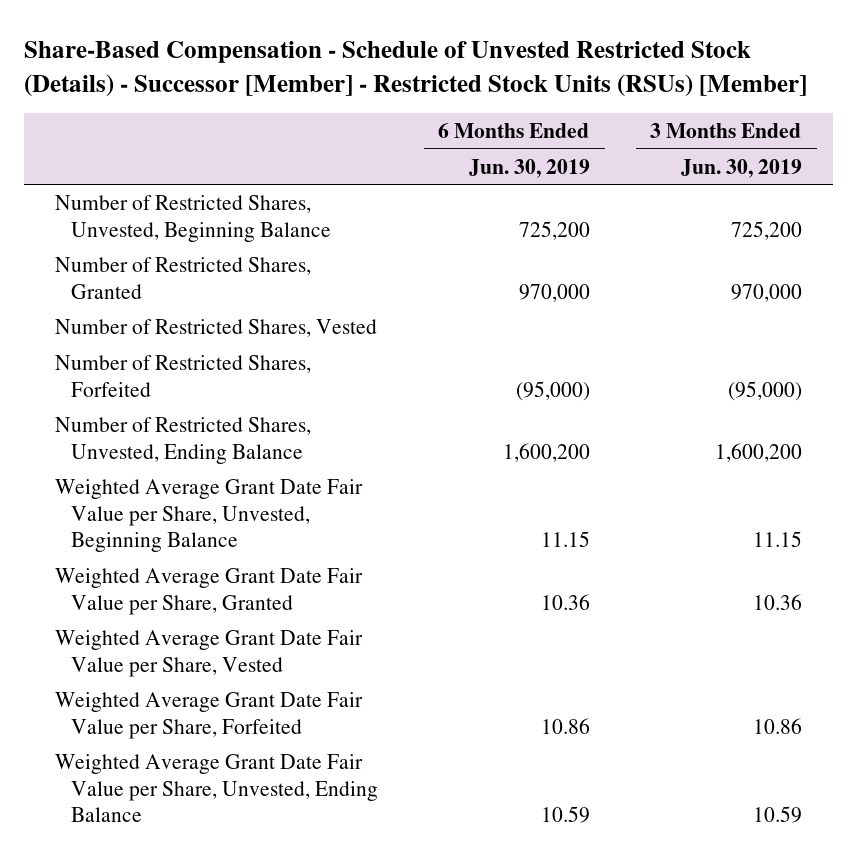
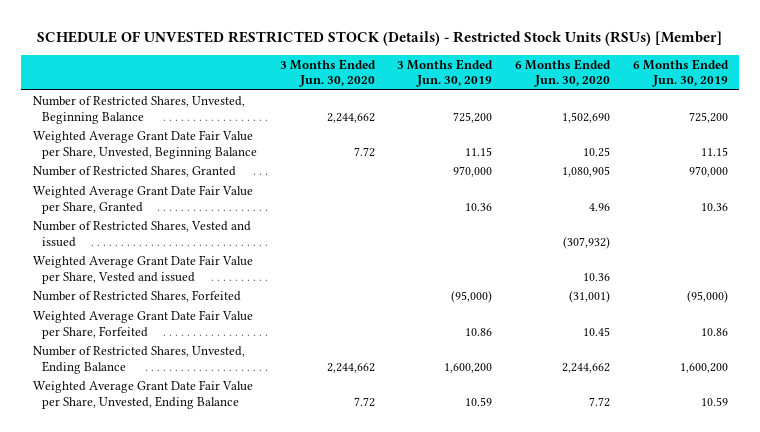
- Share-Based Compensation - Schedule of Unvested Restricted Stock (Details) - Successor [Member] - Restricted Stock Units (RSUs) [Member]
+ SCHEDULE OF UNVESTED RESTRICTED STOCK (Details) - Restricted Stock Units (RSUs) [Member]
- | 6 Months Ended Jun. 30, 2019 | 3 Months Ended Jun. 30, 2019
+ | 3 Months Ended Jun. 30, 2020 | 3 Months Ended Jun. 30, 2019 | 6 Months Ended Jun. 30, 2020 | 6 Months Ended Jun. 30, 2019
- Number of Restricted Shares, Vested
moved down: Number of Restricted Shares, Granted | | 970,000 | 1,080,905 | 970,000
- Weighted Average Grant Date Fair Value per Share, Vested
+ Number of Restricted Shares, Vested and issued | | | (307,932) |
+ Weighted Average Grant Date Fair Value per Share, Vested and issued | | | 10.36 |
moved down: Number of Restricted Shares, Forfeited | | (95,000) | (31,001) | (95,000)
moved down: Number of Restricted Shares, Unvested, Ending Balance | 2,244,662 | 1,600,200 | 2,244,662 | 1,600,200

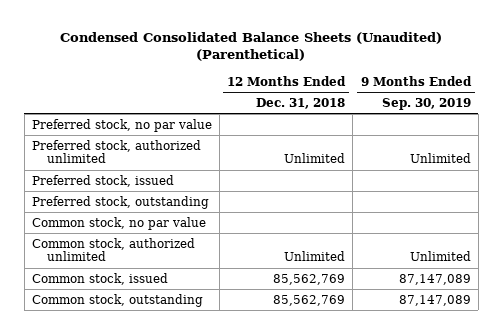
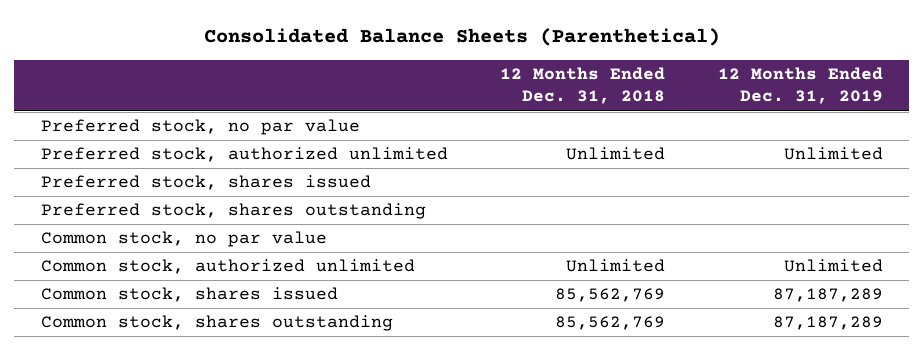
- Condensed Consolidated Balance Sheets (Unaudited) (Parenthetical)
+ Consolidated Balance Sheets (Parenthetical)
- | 12 Months Ended Dec. 31, 2018 | 9 Months Ended Sep. 30, 2019
+ | 12 Months Ended Dec. 31, 2018 | 12 Months Ended Dec. 31, 2019
- Preferred stock, issued
- Preferred stock, outstanding
+ Preferred stock, shares issued
+ Preferred stock, shares outstanding
- Common stock, issued | 85,562,769 | 87,147,089
- Common stock, outstanding | 85,562,769 | 87,147,089
+ Common stock, shares issued | 85,562,769 | 87,187,289
+ Common stock, shares outstanding | 85,562,769 | 87,187,289

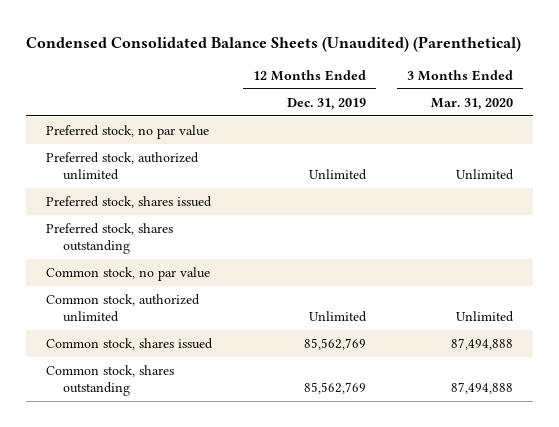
- Consolidated Balance Sheets (Parenthetical)
+ Condensed Consolidated Balance Sheets (Unaudited) (Parenthetical)
- | 12 Months Ended Dec. 31, 2018 | 12 Months Ended Dec. 31, 2019
+ | 12 Months Ended Dec. 31, 2019 | 3 Months Ended Mar. 31, 2020
- Common stock, shares issued | 85,562,769 | 87,187,289
- Common stock, shares outstanding | 85,562,769 | 87,187,289
+ Common stock, shares issued | 85,562,769 | 87,494,888
+ Common stock, shares outstanding | 85,562,769 | 87,494,888

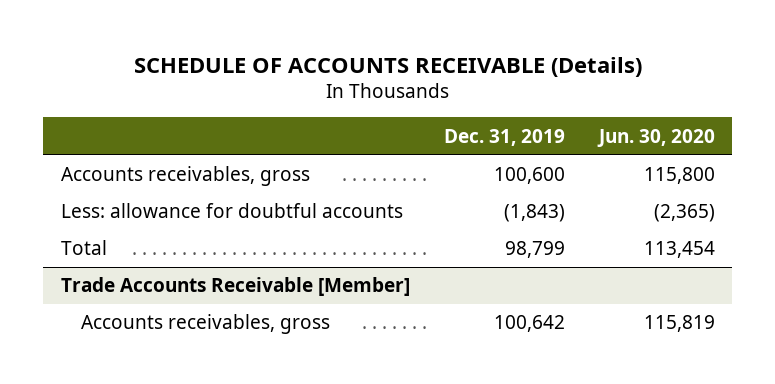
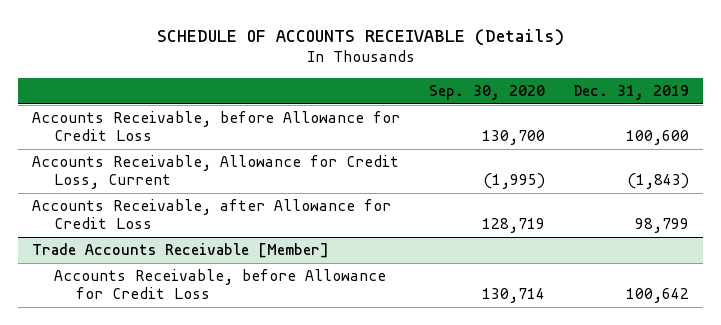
- | Dec. 31, 2019 | Jun. 30, 2020
+ | Sep. 30, 2020 | Dec. 31, 2019
- Accounts receivables, gross | 100,600 | 115,800
- Less: allowance for doubtful accounts | (1,843) | (2,365)
- Total | 98,799 | 113,454
+ Accounts Receivable, before Allowance for Credit Loss | 130,700 | 100,600
+ Accounts Receivable, Allowance for Credit Loss, Current | (1,995) | (1,843)
+ Accounts Receivable, after Allowance for Credit Loss | 128,719 | 98,799
@ Trade Accounts Receivable [Member]
- Accounts receivables, gross | 100,642 | 115,819
+ Accounts Receivable, before Allowance for Credit Loss | 130,714 | 100,642

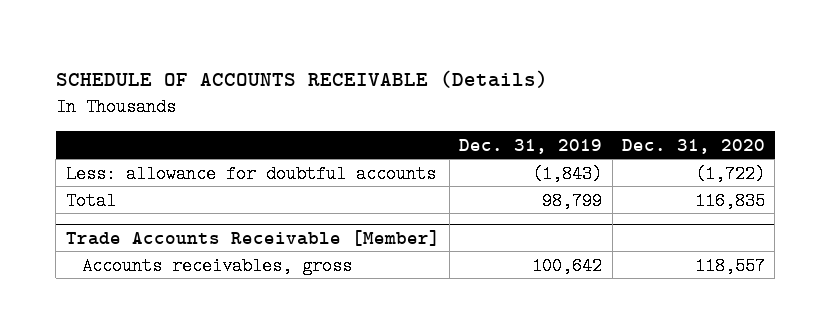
- | Sep. 30, 2020 | Dec. 31, 2019
+ | Dec. 31, 2019 | Dec. 31, 2020
- Accounts Receivable, before Allowance for Credit Loss | 130,700 | 100,600
- Accounts Receivable, Allowance for Credit Loss, Current | (1,995) | (1,843)
- Accounts Receivable, after Allowance for Credit Loss | 128,719 | 98,799
+ Less: allowance for doubtful accounts | (1,843) | (1,722)
+ Total | 98,799 | 116,835
@ Trade Accounts Receivable [Member]
- Accounts Receivable, before Allowance for Credit Loss | 130,714 | 100,642
+ Accounts receivables, gross | 100,642 | 118,557

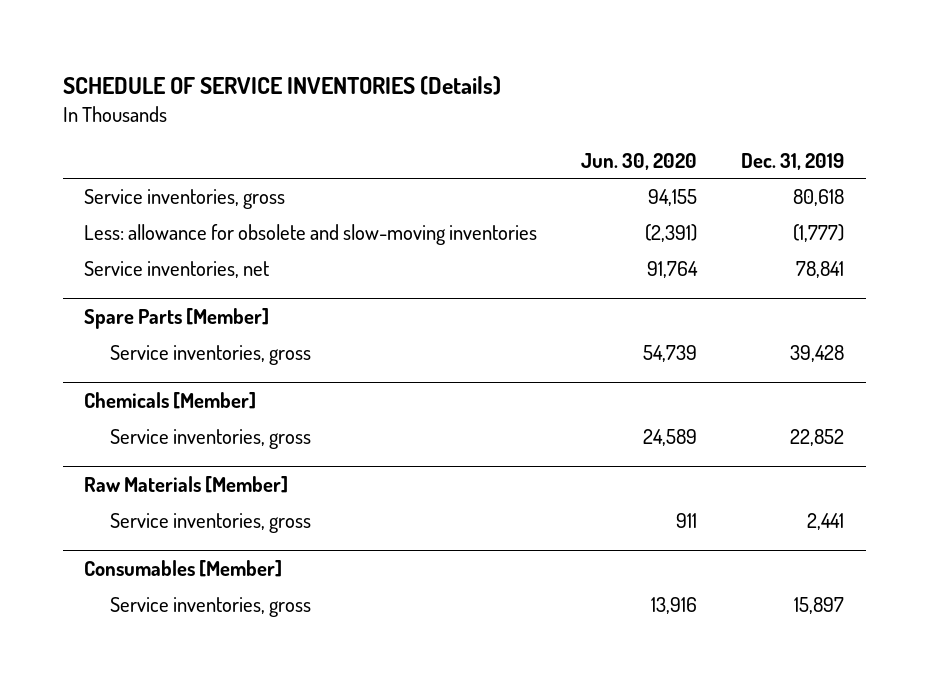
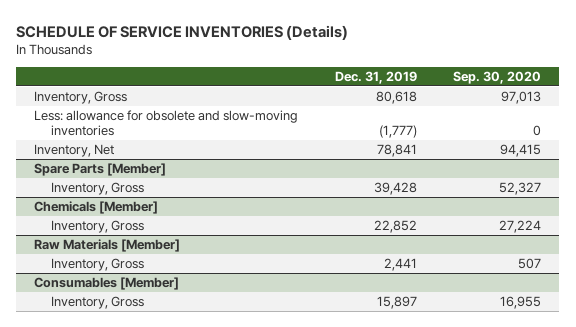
- | Jun. 30, 2020 | Dec. 31, 2019
+ | Dec. 31, 2019 | Sep. 30, 2020
- Service inventories, gross | 94,155 | 80,618
+ Inventory, Gross | 80,618 | 97,013
- Service inventories, net | 91,764 | 78,841
+ Inventory, Net | 78,841 | 94,415
@ Spare Parts [Member]
- Service inventories, gross | 54,739 | 39,428
+ Inventory, Gross | 39,428 | 52,327
@ Chemicals [Member]
- Service inventories, gross | 24,589 | 22,852
+ Inventory, Gross | 22,852 | 27,224
@ Raw Materials [Member]
- Service inventories, gross | 911 | 2,441
+ Inventory, Gross | 2,441 | 507
@ Consumables [Member]
- Service inventories, gross | 13,916 | 15,897
+ Inventory, Gross | 15,897 | 16,955

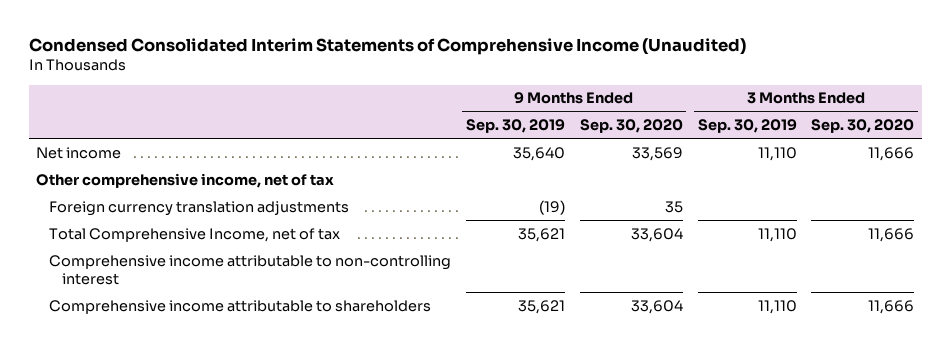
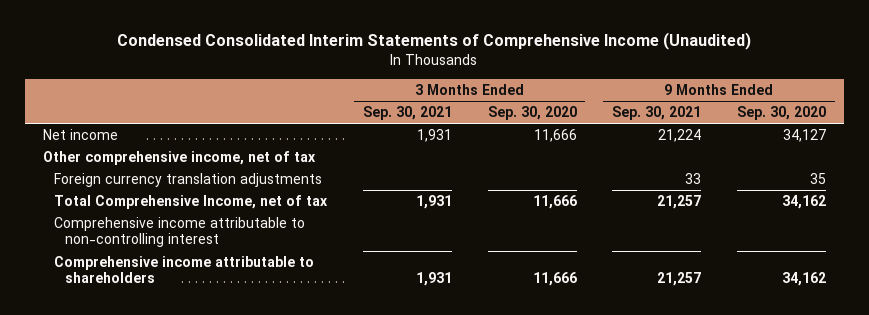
- | 9 Months Ended Sep. 30, 2019 | 9 Months Ended Sep. 30, 2020 | 3 Months Ended Sep. 30, 2019 | 3 Months Ended Sep. 30, 2020
+ | 3 Months Ended Sep. 30, 2021 | 3 Months Ended Sep. 30, 2020 | 9 Months Ended Sep. 30, 2021 | 9 Months Ended Sep. 30, 2020
- Net income | 35,640 | 33,569 | 11,110 | 11,666
+ Net income | 1,931 | 11,666 | 21,224 | 34,127
- Total Comprehensive Income, net of tax | 35,621 | 33,604 | 11,110 | 11,666
+ Total Comprehensive Income, net of tax | 1,931 | 11,666 | 21,257 | 34,162
- Comprehensive income attributable to shareholders | 35,621 | 33,604 | 11,110 | 11,666
+ Comprehensive income attributable to shareholders | 1,931 | 11,666 | 21,257 | 34,162

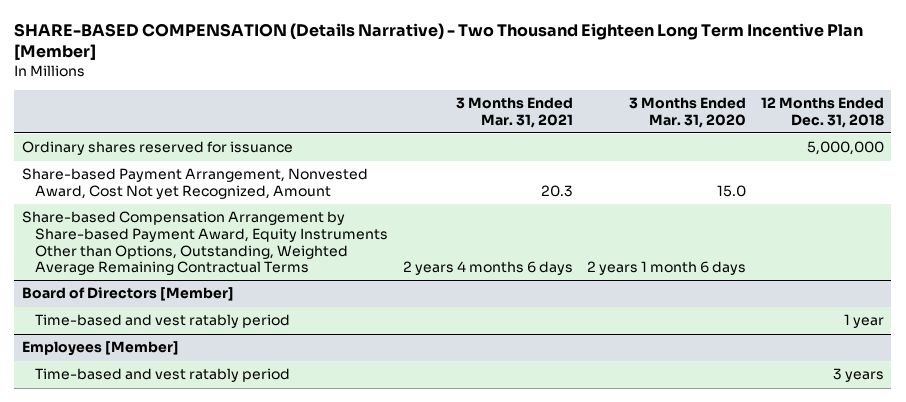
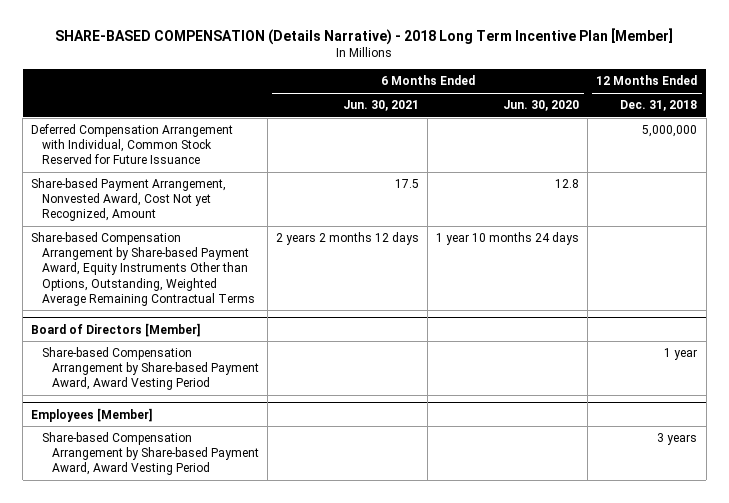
- SHARE-BASED COMPENSATION (Details Narrative) - Two Thousand Eighteen Long Term Incentive Plan [Member]
+ SHARE-BASED COMPENSATION (Details Narrative) - 2018 Long Term Incentive Plan [Member]
- | 3 Months Ended Mar. 31, 2021 | 3 Months Ended Mar. 31, 2020 | 12 Months Ended Dec. 31, 2018
+ | 6 Months Ended Jun. 30, 2021 | 6 Months Ended Jun. 30, 2020 | 12 Months Ended Dec. 31, 2018
- Ordinary shares reserved for issuance | | | 5,000,000
+ Deferred Compensation Arrangement with Individual, Common Stock Reserved for Future Issuance | | | 5,000,000
@ Board of Directors [Member]
- Time-based and vest ratably period | | | 1 year
+ Share-based Compensation Arrangement by Share-based Payment Award, Award Vesting Period | | | 1 year
@ Employees [Member]
- Time-based and vest ratably period | | | 3 years
+ Share-based Compensation Arrangement by Share-based Payment Award, Award Vesting Period | | | 3 years

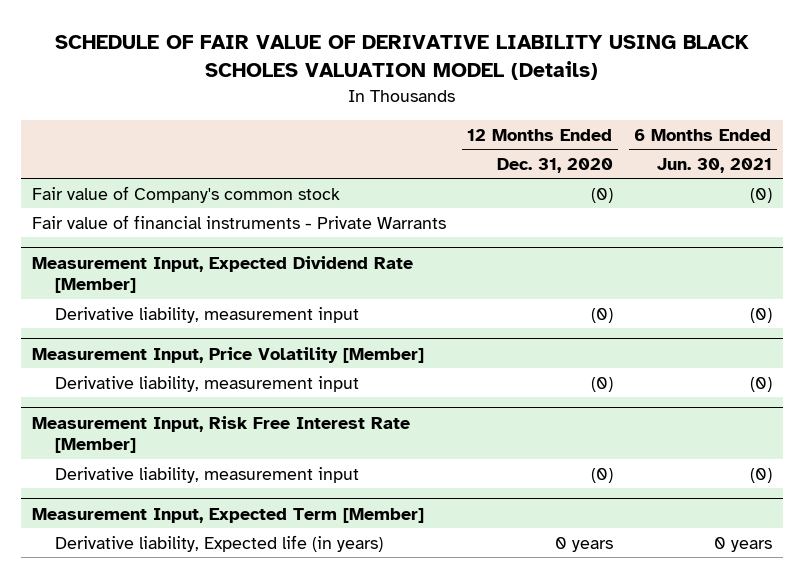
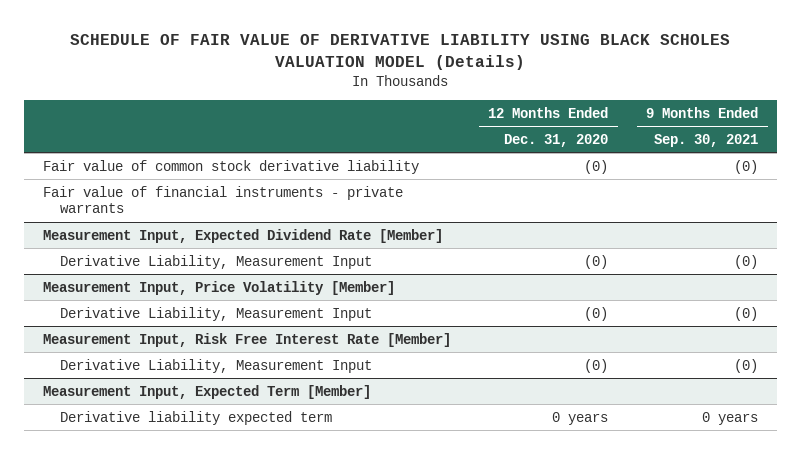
- | 12 Months Ended Dec. 31, 2020 | 6 Months Ended Jun. 30, 2021
+ | 12 Months Ended Dec. 31, 2020 | 9 Months Ended Sep. 30, 2021
- Fair value of Company's common stock | (0) | (0)
- Fair value of financial instruments - Private Warrants
+ Fair value of common stock derivative liability | (0) | (0)
+ Fair value of financial instruments - private warrants
@ Measurement Input, Expected Dividend Rate [Member]
- Derivative liability, measurement input | (0) | (0)
+ Derivative Liability, Measurement Input | (0) | (0)
@ Measurement Input, Price Volatility [Member]
- Derivative liability, measurement input | (0) | (0)
+ Derivative Liability, Measurement Input | (0) | (0)
@ Measurement Input, Risk Free Interest Rate [Member]
- Derivative liability, measurement input | (0) | (0)
+ Derivative Liability, Measurement Input | (0) | (0)
@ Measurement Input, Expected Term [Member]
- Derivative liability, Expected life (in years) | 0 years | 0 years
+ Derivative liability expected term | 0 years | 0 years

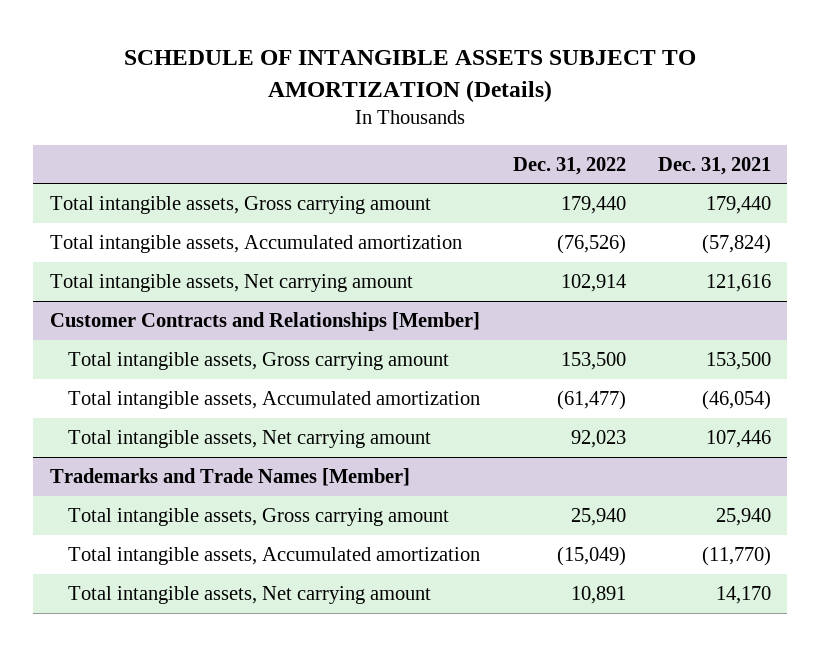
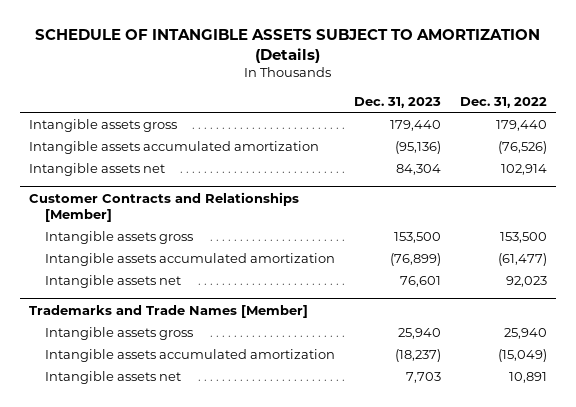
- | Dec. 31, 2022 | Dec. 31, 2021
+ | Dec. 31, 2023 | Dec. 31, 2022
- Total intangible assets, Gross carrying amount | 179,440 | 179,440
- Total intangible assets, Accumulated amortization | (76,526) | (57,824)
- Total intangible assets, Net carrying amount | 102,914 | 121,616
+ Intangible assets gross | 179,440 | 179,440
+ Intangible assets accumulated amortization | (95,136) | (76,526)
+ Intangible assets net | 84,304 | 102,914
@ Customer Contracts and Relationships [Member]
- Total intangible assets, Gross carrying amount | 153,500 | 153,500
- Total intangible assets, Accumulated amortization | (61,477) | (46,054)
- Total intangible assets, Net carrying amount | 92,023 | 107,446
+ Intangible assets gross | 153,500 | 153,500
+ Intangible assets accumulated amortization | (76,899) | (61,477)
+ Intangible assets net | 76,601 | 92,023
@ Trademarks and Trade Names [Member]
- Total intangible assets, Gross carrying amount | 25,940 | 25,940
- Total intangible assets, Accumulated amortization | (15,049) | (11,770)
- Total intangible assets, Net carrying amount | 10,891 | 14,170
+ Intangible assets gross | 25,940 | 25,940
+ Intangible assets accumulated amortization | (18,237) | (15,049)
+ Intangible assets net | 7,703 | 10,891

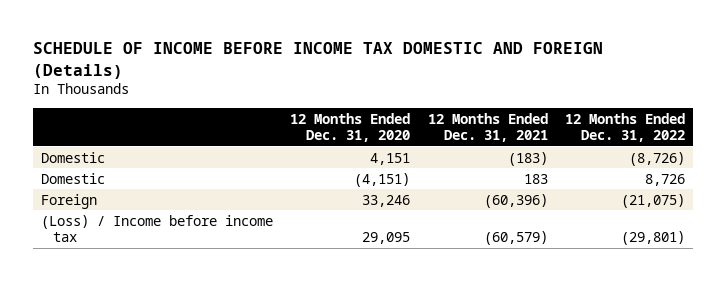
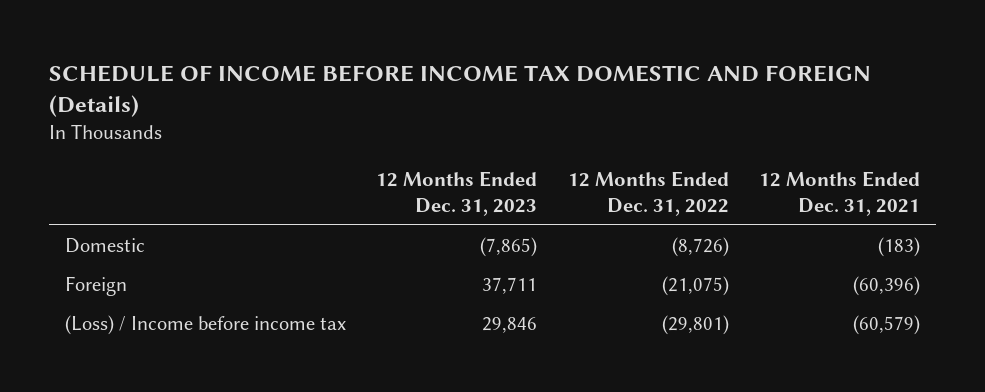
- | 12 Months Ended Dec. 31, 2020 | 12 Months Ended Dec. 31, 2021 | 12 Months Ended Dec. 31, 2022
+ | 12 Months Ended Dec. 31, 2023 | 12 Months Ended Dec. 31, 2022 | 12 Months Ended Dec. 31, 2021
- Domestic | (4,151) | 183 | 8,726

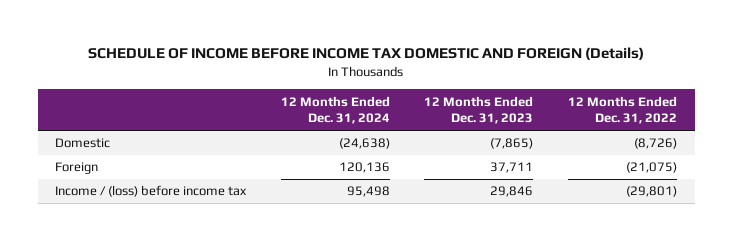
- | 12 Months Ended Dec. 31, 2023 | 12 Months Ended Dec. 31, 2022 | 12 Months Ended Dec. 31, 2021
+ | 12 Months Ended Dec. 31, 2024 | 12 Months Ended Dec. 31, 2023 | 12 Months Ended Dec. 31, 2022
- (Loss) / Income before income tax | 29,846 | (29,801) | (60,579)
+ Income / (loss) before income tax | 95,498 | 29,846 | (29,801)

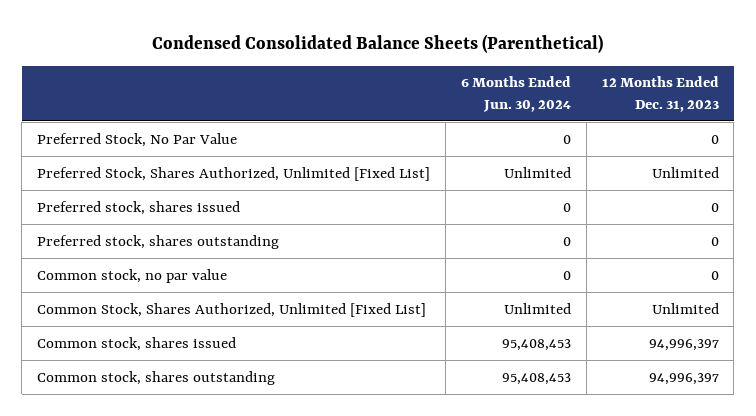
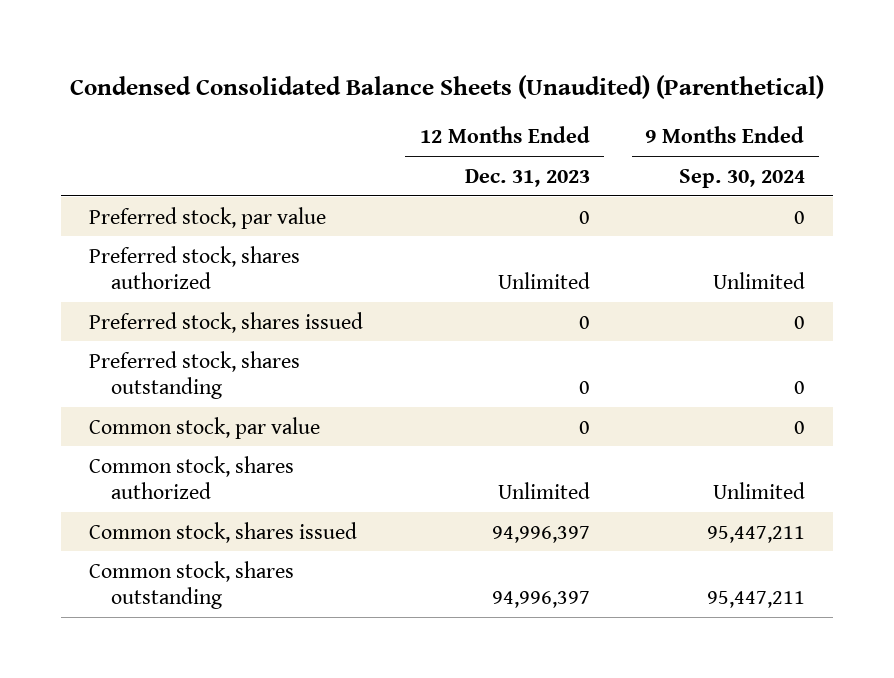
- Condensed Consolidated Balance Sheets (Parenthetical)
+ Condensed Consolidated Balance Sheets (Unaudited) (Parenthetical)
- | 6 Months Ended Jun. 30, 2024 | 12 Months Ended Dec. 31, 2023
+ | 12 Months Ended Dec. 31, 2023 | 9 Months Ended Sep. 30, 2024
- Preferred Stock, No Par Value | 0 | 0
- Preferred Stock, Shares Authorized, Unlimited [Fixed List] | Unlimited | Unlimited
+ Preferred stock, par value | 0 | 0
+ Preferred stock, shares authorized | Unlimited | Unlimited
- Common stock, no par value | 0 | 0
- Common Stock, Shares Authorized, Unlimited [Fixed List] | Unlimited | Unlimited
+ Common stock, par value | 0 | 0
+ Common stock, shares authorized | Unlimited | Unlimited

